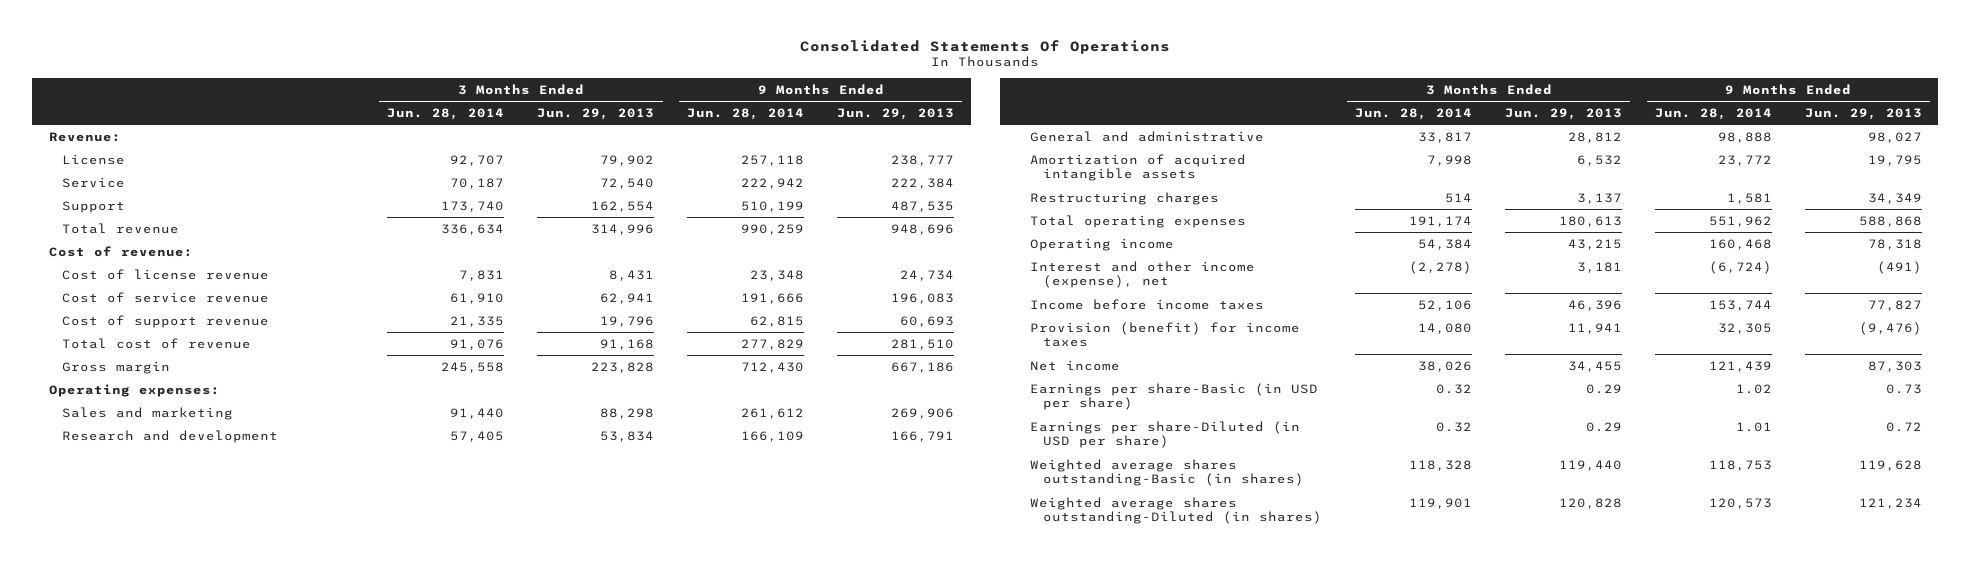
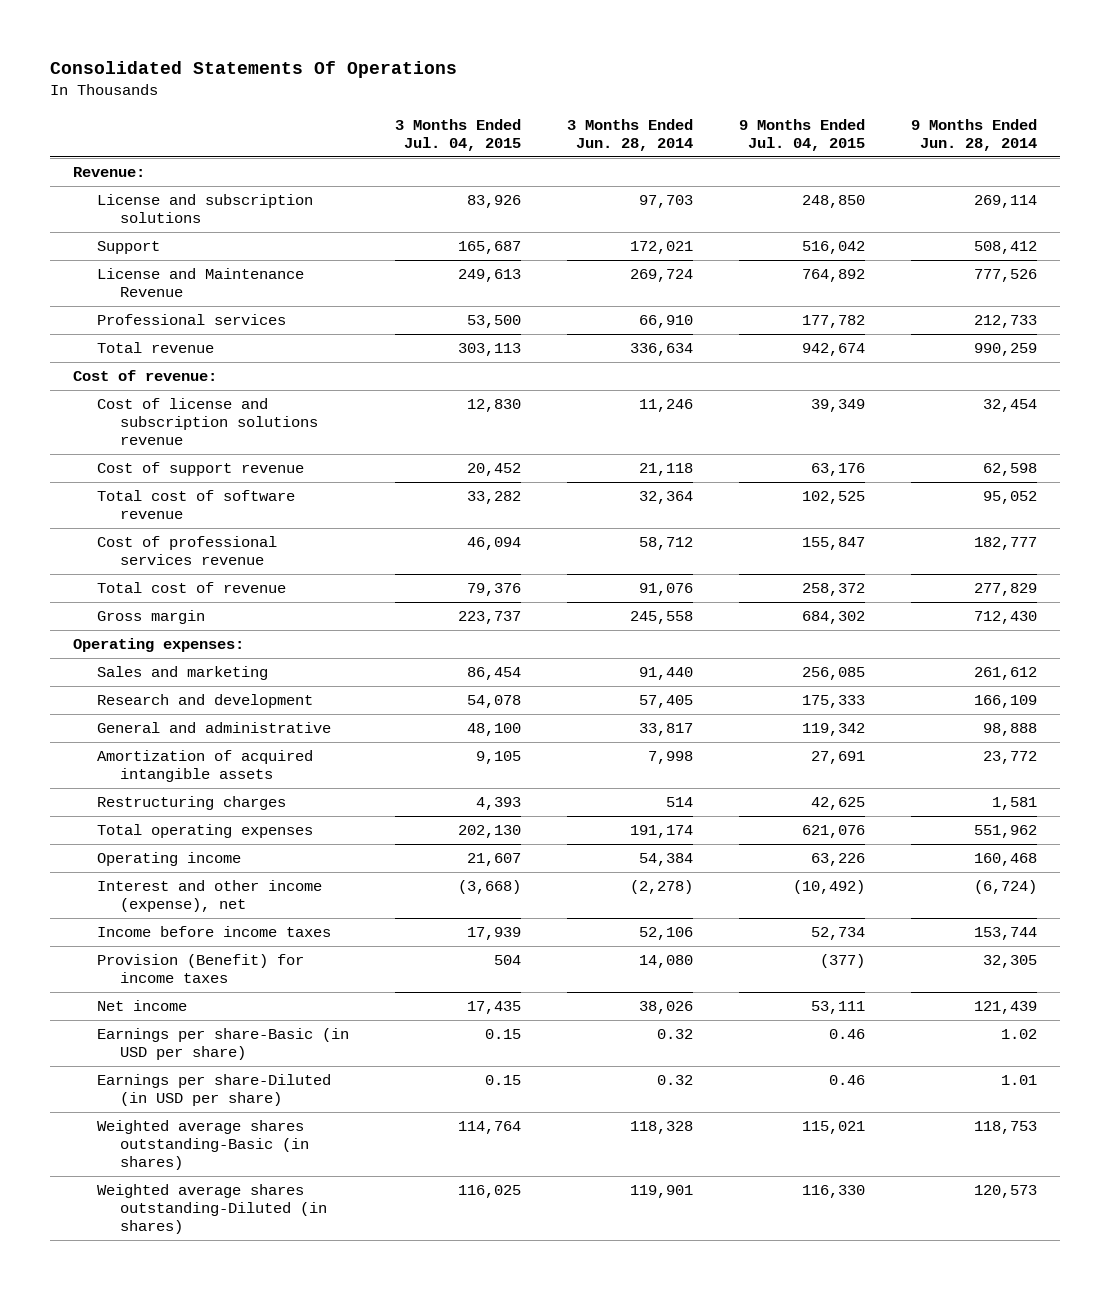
- | 3 Months Ended Jun. 28, 2014 | 3 Months Ended Jun. 29, 2013 | 9 Months Ended Jun. 28, 2014 | 9 Months Ended Jun. 29, 2013
+ | 3 Months Ended Jul. 04, 2015 | 3 Months Ended Jun. 28, 2014 | 9 Months Ended Jul. 04, 2015 | 9 Months Ended Jun. 28, 2014
- License | 92,707 | 79,902 | 257,118 | 238,777
- Service | 70,187 | 72,540 | 222,942 | 222,384
- Support | 173,740 | 162,554 | 510,199 | 487,535
+ License and subscription solutions | 83,926 | 97,703 | 248,850 | 269,114
+ Support | 165,687 | 172,021 | 516,042 | 508,412
+ License and Maintenance Revenue | 249,613 | 269,724 | 764,892 | 777,526
+ Professional services | 53,500 | 66,910 | 177,782 | 212,733
- Cost of license revenue | 7,831 | 8,431 | 23,348 | 24,734
- Cost of service revenue | 61,910 | 62,941 | 191,666 | 196,083
- Cost of support revenue | 21,335 | 19,796 | 62,815 | 60,693
+ Cost of license and subscription solutions revenue | 12,830 | 11,246 | 39,349 | 32,454
+ Cost of support revenue | 20,452 | 21,118 | 63,176 | 62,598
+ Total cost of software revenue | 33,282 | 32,364 | 102,525 | 95,052
+ Cost of professional services revenue | 46,094 | 58,712 | 155,847 | 182,777
- Provision (benefit) for income taxes | 14,080 | 11,941 | 32,305 | (9,476)
+ Provision (Benefit) for income taxes | 504 | 14,080 | (377) | 32,305

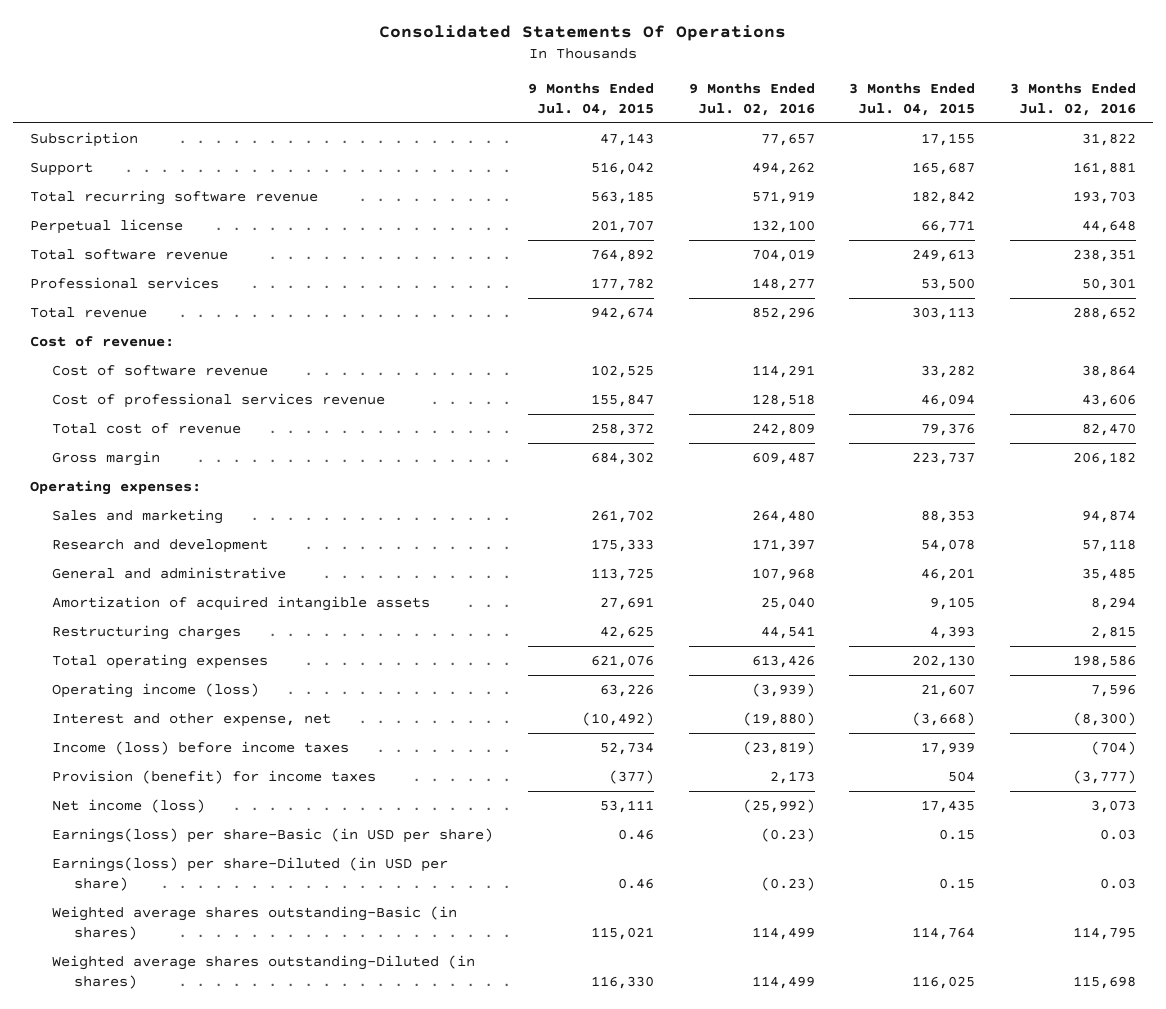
- | 3 Months Ended Jul. 04, 2015 | 3 Months Ended Jun. 28, 2014 | 9 Months Ended Jul. 04, 2015 | 9 Months Ended Jun. 28, 2014
+ | 9 Months Ended Jul. 04, 2015 | 9 Months Ended Jul. 02, 2016 | 3 Months Ended Jul. 04, 2015 | 3 Months Ended Jul. 02, 2016
- Revenue:
- License and subscription solutions | 83,926 | 97,703 | 248,850 | 269,114
+ Subscription | 47,143 | 77,657 | 17,155 | 31,822
- License and Maintenance Revenue | 249,613 | 269,724 | 764,892 | 777,526
+ Total recurring software revenue | 563,185 | 571,919 | 182,842 | 193,703
+ Perpetual license | 201,707 | 132,100 | 66,771 | 44,648
+ Total software revenue | 764,892 | 704,019 | 249,613 | 238,351
- Cost of license and subscription solutions revenue | 12,830 | 11,246 | 39,349 | 32,454
- Cost of support revenue | 20,452 | 21,118 | 63,176 | 62,598
- Total cost of software revenue | 33,282 | 32,364 | 102,525 | 95,052
+ Cost of software revenue | 102,525 | 114,291 | 33,282 | 38,864
- Sales and marketing | 86,454 | 91,440 | 256,085 | 261,612
+ Sales and marketing | 261,702 | 264,480 | 88,353 | 94,874
- General and administrative | 48,100 | 33,817 | 119,342 | 98,888
+ General and administrative | 113,725 | 107,968 | 46,201 | 35,485
- Operating income | 21,607 | 54,384 | 63,226 | 160,468
- Interest and other income (expense), net | (3,668) | (2,278) | (10,492) | (6,724)
- Income before income taxes | 17,939 | 52,106 | 52,734 | 153,744
- Provision (Benefit) for income taxes | 504 | 14,080 | (377) | 32,305
- Net income | 17,435 | 38,026 | 53,111 | 121,439
- Earnings per share-Basic (in USD per share) | 0.15 | 0.32 | 0.46 | 1.02
- Earnings per share-Diluted (in USD per share) | 0.15 | 0.32 | 0.46 | 1.01
+ Operating income (loss) | 63,226 | (3,939) | 21,607 | 7,596
+ Interest and other expense, net | (10,492) | (19,880) | (3,668) | (8,300)
+ Income (loss) before income taxes | 52,734 | (23,819) | 17,939 | (704)
+ Provision (benefit) for income taxes | (377) | 2,173 | 504 | (3,777)
+ Net income (loss) | 53,111 | (25,992) | 17,435 | 3,073
+ Earnings(loss) per share-Basic (in USD per share) | 0.46 | (0.23) | 0.15 | 0.03
+ Earnings(loss) per share-Diluted (in USD per share) | 0.46 | (0.23) | 0.15 | 0.03

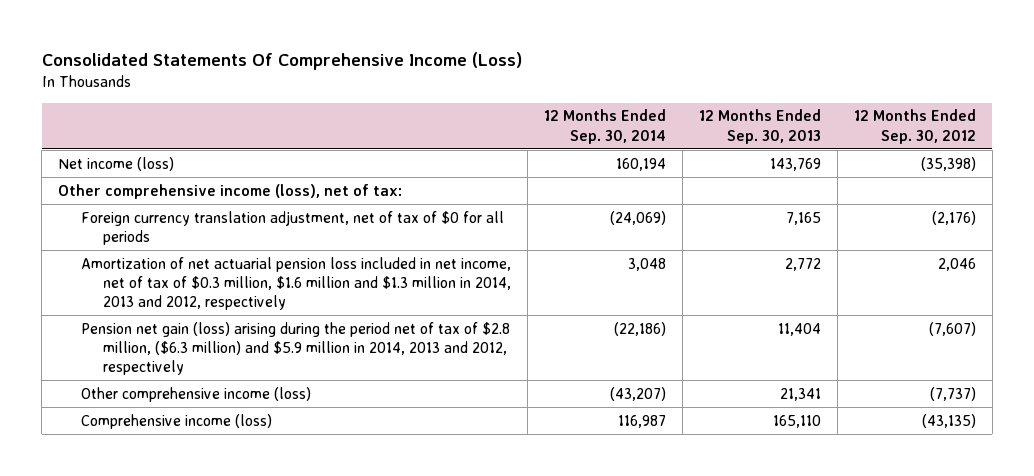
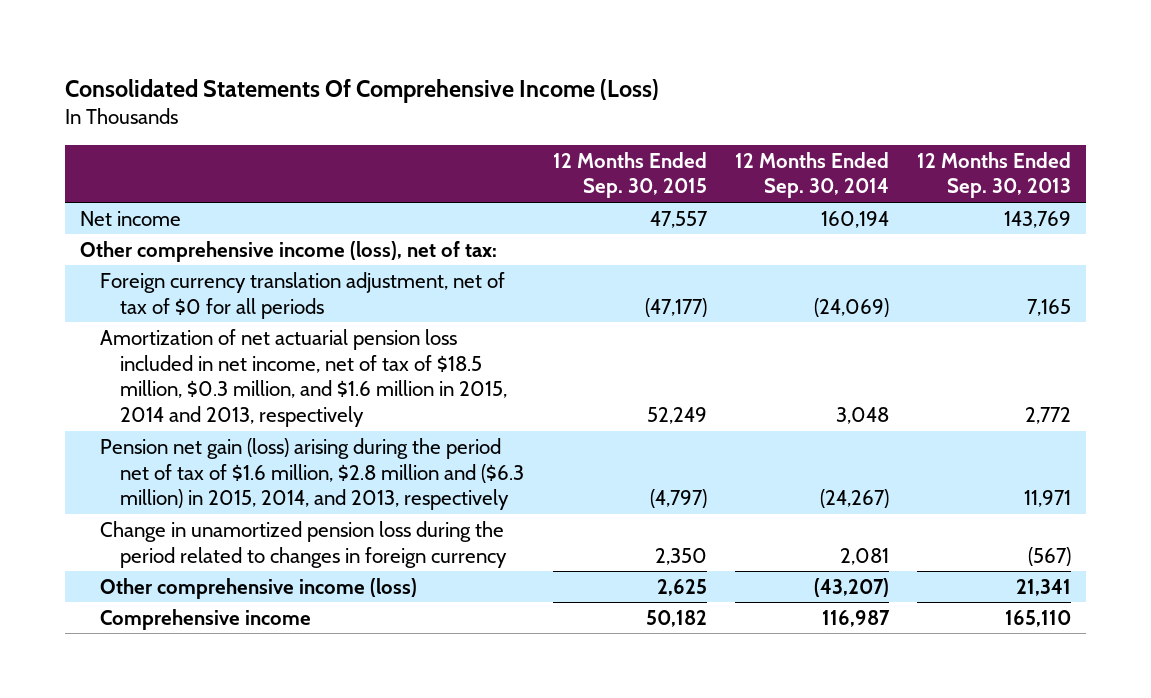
- | 12 Months Ended Sep. 30, 2014 | 12 Months Ended Sep. 30, 2013 | 12 Months Ended Sep. 30, 2012
+ | 12 Months Ended Sep. 30, 2015 | 12 Months Ended Sep. 30, 2014 | 12 Months Ended Sep. 30, 2013
- Net income (loss) | 160,194 | 143,769 | (35,398)
+ Net income | 47,557 | 160,194 | 143,769
- Amortization of net actuarial pension loss included in net income, net of tax of $0.3 million, $1.6 million and $1.3 million in 2014, 2013 and 2012, respectively | 3,048 | 2,772 | 2,046
- Pension net gain (loss) arising during the period net of tax of $2.8 million, ($6.3 million) and $5.9 million in 2014, 2013 and 2012, respectively | (22,186) | 11,404 | (7,607)
+ Amortization of net actuarial pension loss included in net income, net of tax of $18.5 million, $0.3 million, and $1.6 million in 2015, 2014 and 2013, respectively | 52,249 | 3,048 | 2,772
+ Pension net gain (loss) arising during the period net of tax of $1.6 million, $2.8 million and ($6.3 million) in 2015, 2014, and 2013, respectively | (4,797) | (24,267) | 11,971
+ Change in unamortized pension loss during the period related to changes in foreign currency | 2,350 | 2,081 | (567)
- Comprehensive income (loss) | 116,987 | 165,110 | (43,135)
+ Comprehensive income | 50,182 | 116,987 | 165,110

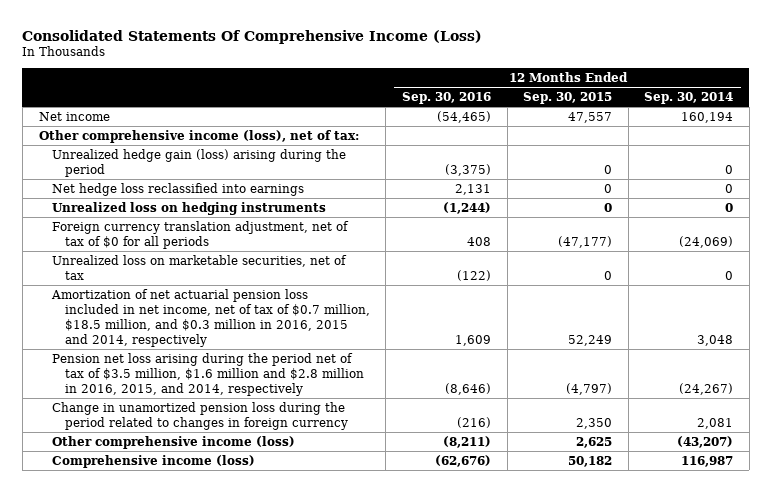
- | 12 Months Ended Sep. 30, 2015 | 12 Months Ended Sep. 30, 2014 | 12 Months Ended Sep. 30, 2013
+ | 12 Months Ended Sep. 30, 2016 | 12 Months Ended Sep. 30, 2015 | 12 Months Ended Sep. 30, 2014
+ Unrealized hedge gain (loss) arising during the period | (3,375) | 0 | 0
+ Net hedge loss reclassified into earnings | 2,131 | 0 | 0
+ Unrealized loss on hedging instruments | (1,244) | 0 | 0
- Amortization of net actuarial pension loss included in net income, net of tax of $18.5 million, $0.3 million, and $1.6 million in 2015, 2014 and 2013, respectively | 52,249 | 3,048 | 2,772
- Pension net gain (loss) arising during the period net of tax of $1.6 million, $2.8 million and ($6.3 million) in 2015, 2014, and 2013, respectively | (4,797) | (24,267) | 11,971
+ Unrealized loss on marketable securities, net of tax | (122) | 0 | 0
+ Amortization of net actuarial pension loss included in net income, net of tax of $0.7 million, $18.5 million, and $0.3 million in 2016, 2015 and 2014, respectively | 1,609 | 52,249 | 3,048
+ Pension net loss arising during the period net of tax of $3.5 million, $1.6 million and $2.8 million in 2016, 2015, and 2014, respectively | (8,646) | (4,797) | (24,267)
- Comprehensive income | 50,182 | 116,987 | 165,110
+ Comprehensive income (loss) | (62,676) | 50,182 | 116,987

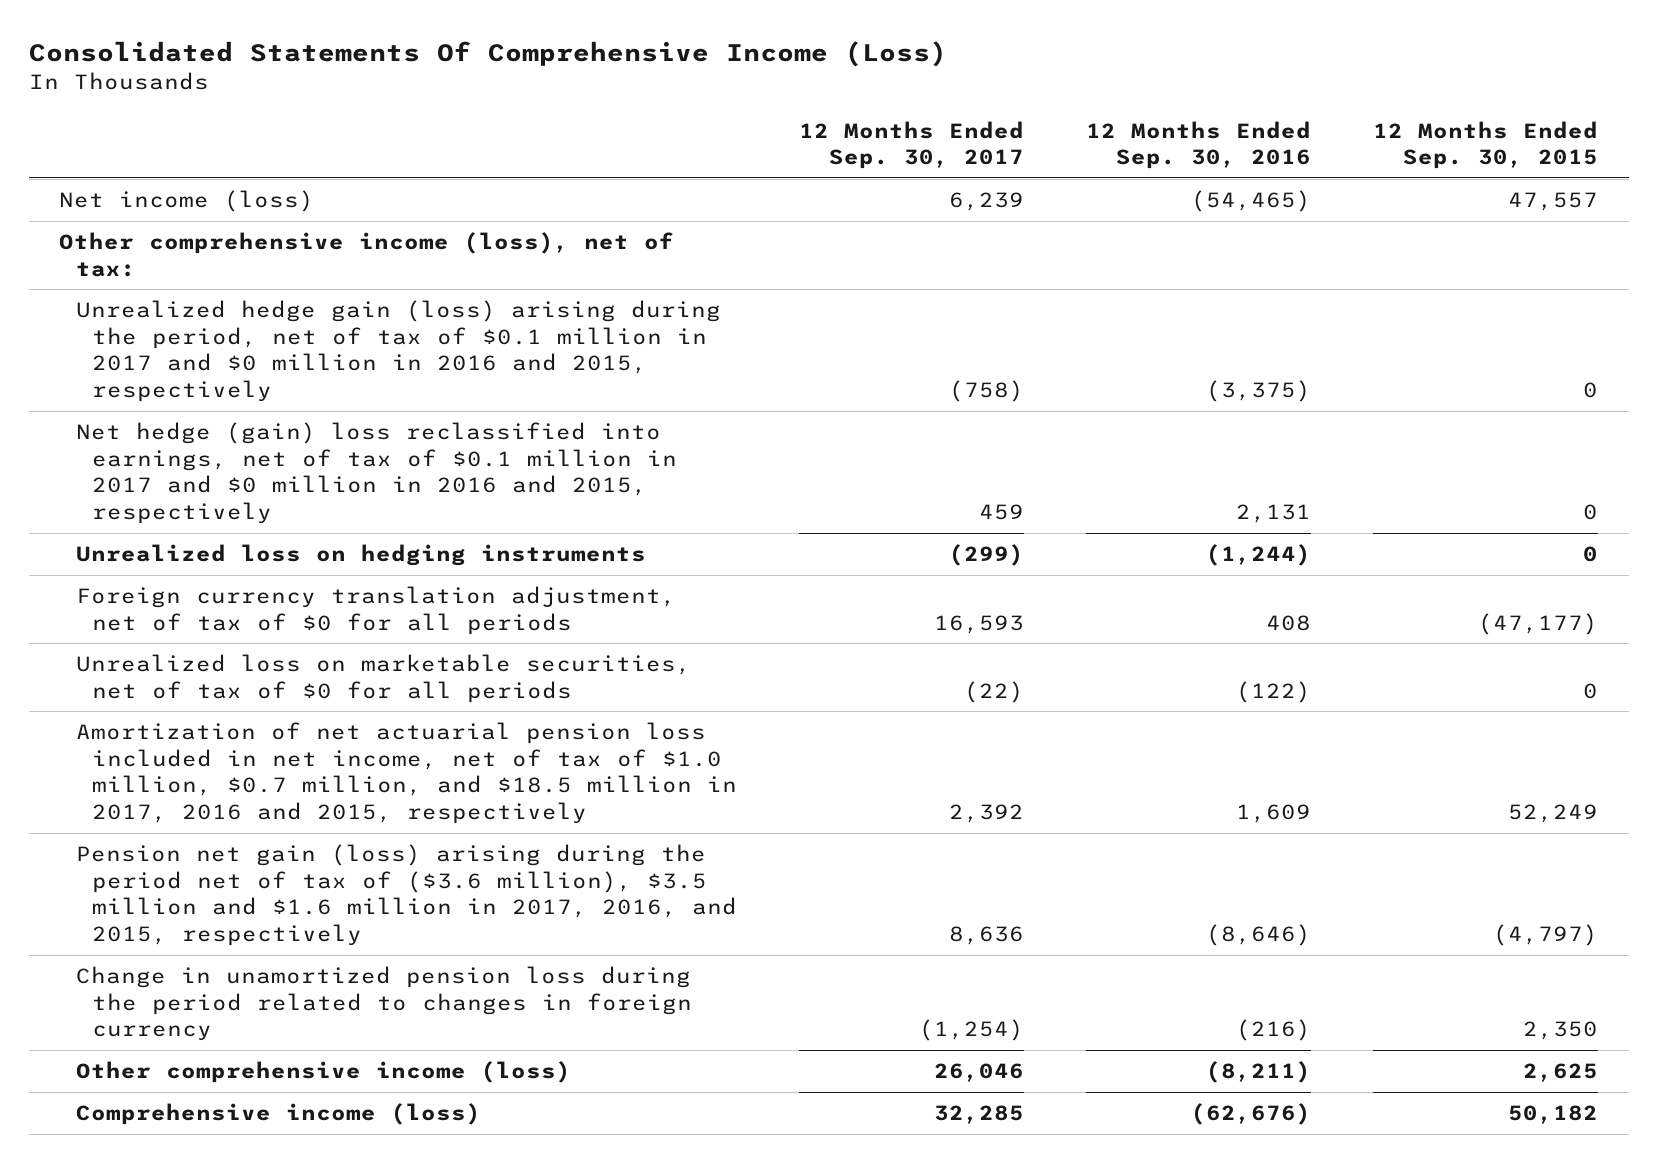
- | 12 Months Ended Sep. 30, 2016 | 12 Months Ended Sep. 30, 2015 | 12 Months Ended Sep. 30, 2014
+ | 12 Months Ended Sep. 30, 2017 | 12 Months Ended Sep. 30, 2016 | 12 Months Ended Sep. 30, 2015
- Net income | (54,465) | 47,557 | 160,194
+ Net income (loss) | 6,239 | (54,465) | 47,557
- Unrealized hedge gain (loss) arising during the period | (3,375) | 0 | 0
- Net hedge loss reclassified into earnings | 2,131 | 0 | 0
+ Unrealized hedge gain (loss) arising during the period, net of tax of $0.1 million in 2017 and $0 million in 2016 and 2015, respectively | (758) | (3,375) | 0
+ Net hedge (gain) loss reclassified into earnings, net of tax of $0.1 million in 2017 and $0 million in 2016 and 2015, respectively | 459 | 2,131 | 0
- Unrealized loss on marketable securities, net of tax | (122) | 0 | 0
- Amortization of net actuarial pension loss included in net income, net of tax of $0.7 million, $18.5 million, and $0.3 million in 2016, 2015 and 2014, respectively | 1,609 | 52,249 | 3,048
- Pension net loss arising during the period net of tax of $3.5 million, $1.6 million and $2.8 million in 2016, 2015, and 2014, respectively | (8,646) | (4,797) | (24,267)
+ Unrealized loss on marketable securities, net of tax of $0 for all periods | (22) | (122) | 0
+ Amortization of net actuarial pension loss included in net income, net of tax of $1.0 million, $0.7 million, and $18.5 million in 2017, 2016 and 2015, respectively | 2,392 | 1,609 | 52,249
+ Pension net gain (loss) arising during the period net of tax of ($3.6 million), $3.5 million and $1.6 million in 2017, 2016, and 2015, respectively | 8,636 | (8,646) | (4,797)

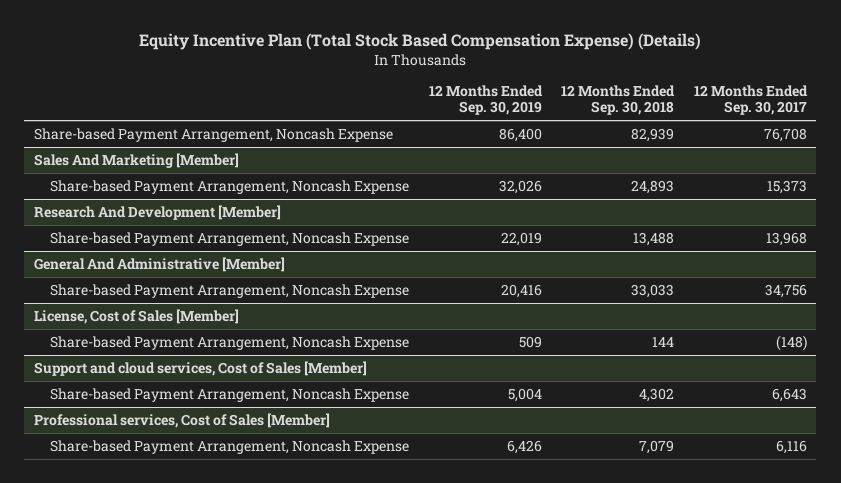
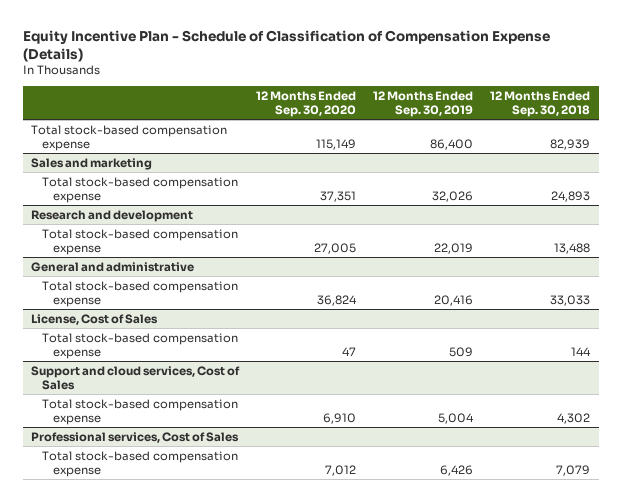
- Equity Incentive Plan (Total Stock Based Compensation Expense) (Details)
+ Equity Incentive Plan - Schedule of Classification of Compensation Expense (Details)
- | 12 Months Ended Sep. 30, 2019 | 12 Months Ended Sep. 30, 2018 | 12 Months Ended Sep. 30, 2017
+ | 12 Months Ended Sep. 30, 2020 | 12 Months Ended Sep. 30, 2019 | 12 Months Ended Sep. 30, 2018
- Share-based Payment Arrangement, Noncash Expense | 86,400 | 82,939 | 76,708
- Sales And Marketing [Member]
- Share-based Payment Arrangement, Noncash Expense | 32,026 | 24,893 | 15,373
- Research And Development [Member]
- Share-based Payment Arrangement, Noncash Expense | 22,019 | 13,488 | 13,968
- General And Administrative [Member]
- Share-based Payment Arrangement, Noncash Expense | 20,416 | 33,033 | 34,756
- License, Cost of Sales [Member]
- Share-based Payment Arrangement, Noncash Expense | 509 | 144 | (148)
- Support and cloud services, Cost of Sales [Member]
- Share-based Payment Arrangement, Noncash Expense | 5,004 | 4,302 | 6,643
- Professional services, Cost of Sales [Member]
- Share-based Payment Arrangement, Noncash Expense | 6,426 | 7,079 | 6,116
+ Total stock-based compensation expense | 115,149 | 86,400 | 82,939
+ Sales and marketing
+ Total stock-based compensation expense | 37,351 | 32,026 | 24,893
+ Research and development
+ Total stock-based compensation expense | 27,005 | 22,019 | 13,488
+ General and administrative
+ Total stock-based compensation expense | 36,824 | 20,416 | 33,033
+ License, Cost of Sales
+ Total stock-based compensation expense | 47 | 509 | 144
+ Support and cloud services, Cost of Sales
+ Total stock-based compensation expense | 6,910 | 5,004 | 4,302
+ Professional services, Cost of Sales
+ Total stock-based compensation expense | 7,012 | 6,426 | 7,079

